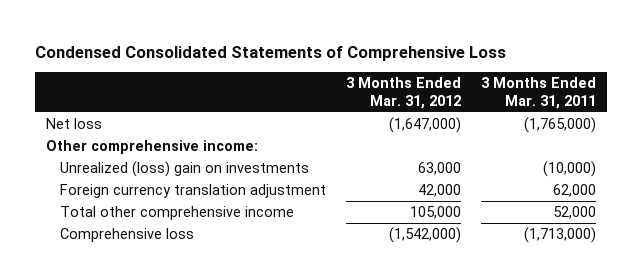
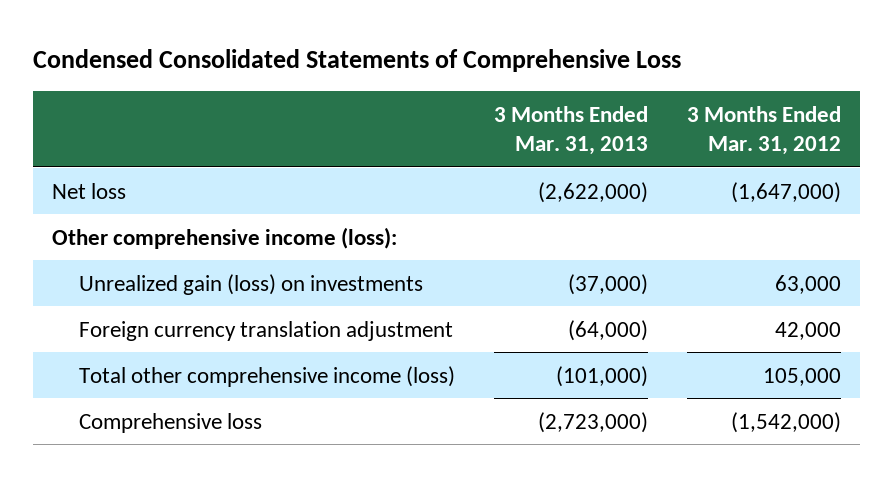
- | 3 Months Ended Mar. 31, 2012 | 3 Months Ended Mar. 31, 2011
+ | 3 Months Ended Mar. 31, 2013 | 3 Months Ended Mar. 31, 2012
- Other comprehensive income:
- Unrealized (loss) gain on investments | 63,000 | (10,000)
+ Other comprehensive income (loss):
+ Unrealized gain (loss) on investments | (37,000) | 63,000
- Total other comprehensive income | 105,000 | 52,000
+ Total other comprehensive income (loss) | (101,000) | 105,000

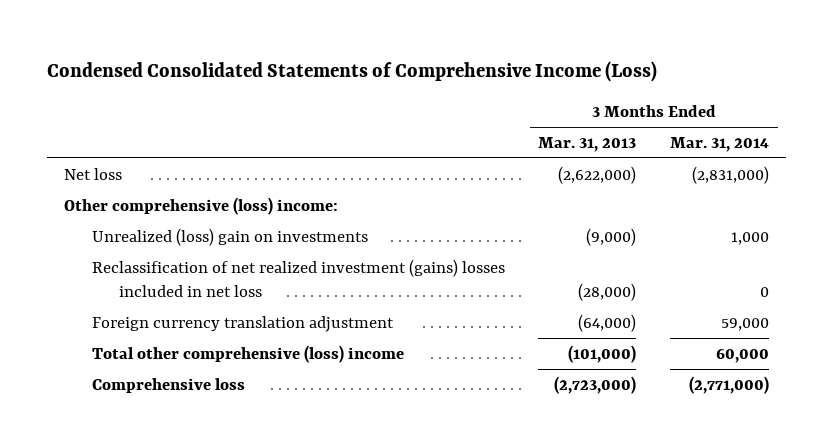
- Condensed Consolidated Statements of Comprehensive Loss
+ Condensed Consolidated Statements of Comprehensive Income (Loss)
- | 3 Months Ended Mar. 31, 2013 | 3 Months Ended Mar. 31, 2012
+ | 3 Months Ended Mar. 31, 2013 | 3 Months Ended Mar. 31, 2014
- Other comprehensive income (loss):
- Unrealized gain (loss) on investments | (37,000) | 63,000
+ Other comprehensive (loss) income:
+ Unrealized (loss) gain on investments | (9,000) | 1,000
+ Reclassification of net realized investment (gains) losses included in net loss | (28,000) | 0
- Total other comprehensive income (loss) | (101,000) | 105,000
+ Total other comprehensive (loss) income | (101,000) | 60,000

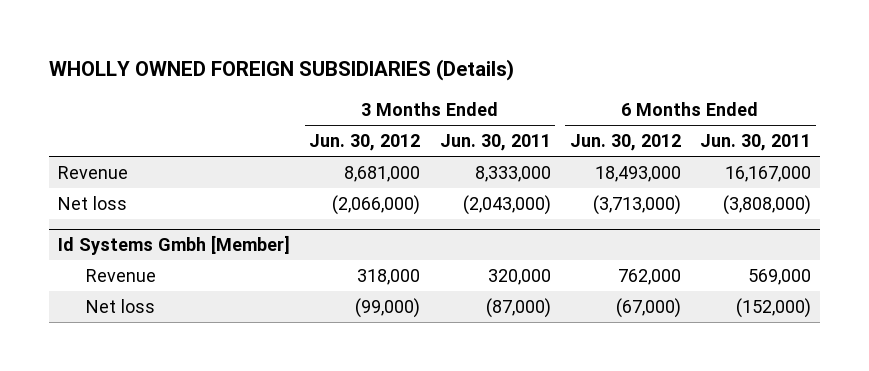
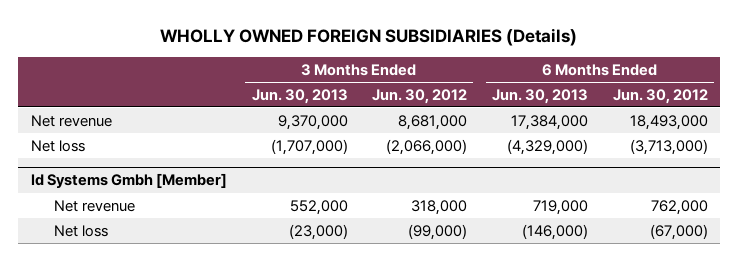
- | 3 Months Ended Jun. 30, 2012 | 3 Months Ended Jun. 30, 2011 | 6 Months Ended Jun. 30, 2012 | 6 Months Ended Jun. 30, 2011
+ | 3 Months Ended Jun. 30, 2013 | 3 Months Ended Jun. 30, 2012 | 6 Months Ended Jun. 30, 2013 | 6 Months Ended Jun. 30, 2012
- Revenue | 8,681,000 | 8,333,000 | 18,493,000 | 16,167,000
+ Net revenue | 9,370,000 | 8,681,000 | 17,384,000 | 18,493,000
@ Id Systems Gmbh [Member]
- Revenue | 318,000 | 320,000 | 762,000 | 569,000
+ Net revenue | 552,000 | 318,000 | 719,000 | 762,000

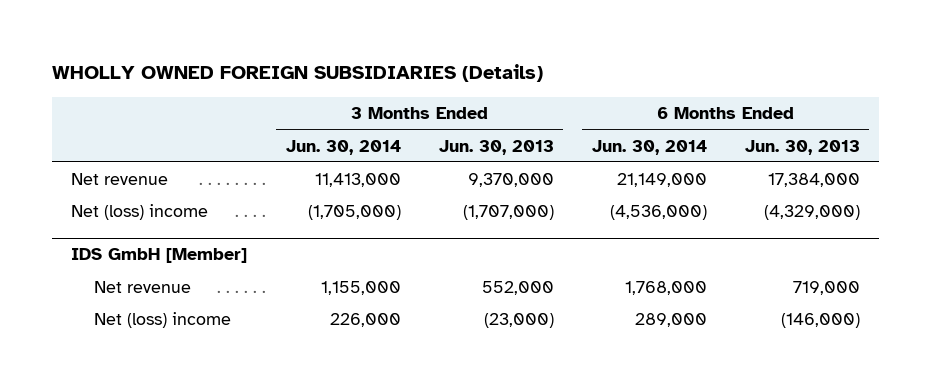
- | 3 Months Ended Jun. 30, 2013 | 3 Months Ended Jun. 30, 2012 | 6 Months Ended Jun. 30, 2013 | 6 Months Ended Jun. 30, 2012
+ | 3 Months Ended Jun. 30, 2014 | 3 Months Ended Jun. 30, 2013 | 6 Months Ended Jun. 30, 2014 | 6 Months Ended Jun. 30, 2013
- Net loss | (1,707,000) | (2,066,000) | (4,329,000) | (3,713,000)
- Id Systems Gmbh [Member]
+ Net (loss) income | (1,705,000) | (1,707,000) | (4,536,000) | (4,329,000)
+ IDS GmbH [Member]
- Net loss | (23,000) | (99,000) | (146,000) | (67,000)
+ Net (loss) income | 226,000 | (23,000) | 289,000 | (146,000)

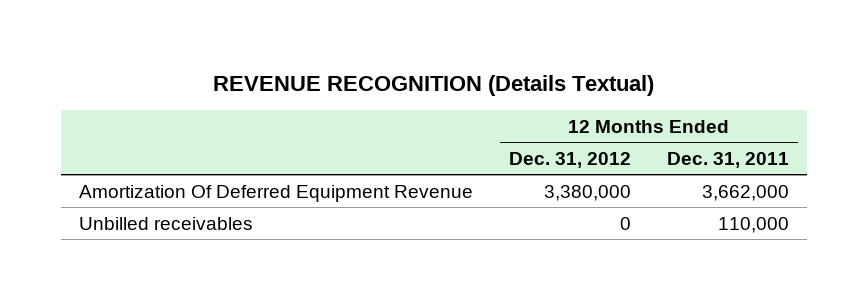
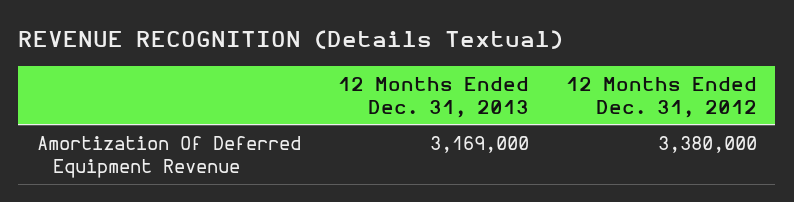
- | 12 Months Ended Dec. 31, 2012 | 12 Months Ended Dec. 31, 2011
+ | 12 Months Ended Dec. 31, 2013 | 12 Months Ended Dec. 31, 2012
- Unbilled receivables | 0 | 110,000

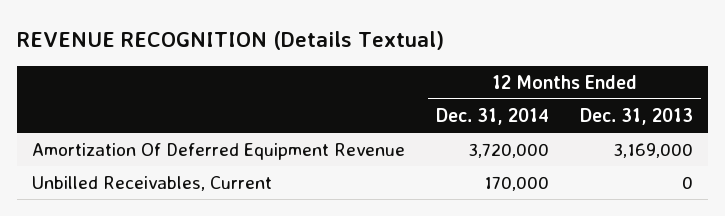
- | 12 Months Ended Dec. 31, 2013 | 12 Months Ended Dec. 31, 2012
+ | 12 Months Ended Dec. 31, 2014 | 12 Months Ended Dec. 31, 2013
+ Unbilled Receivables, Current | 170,000 | 0

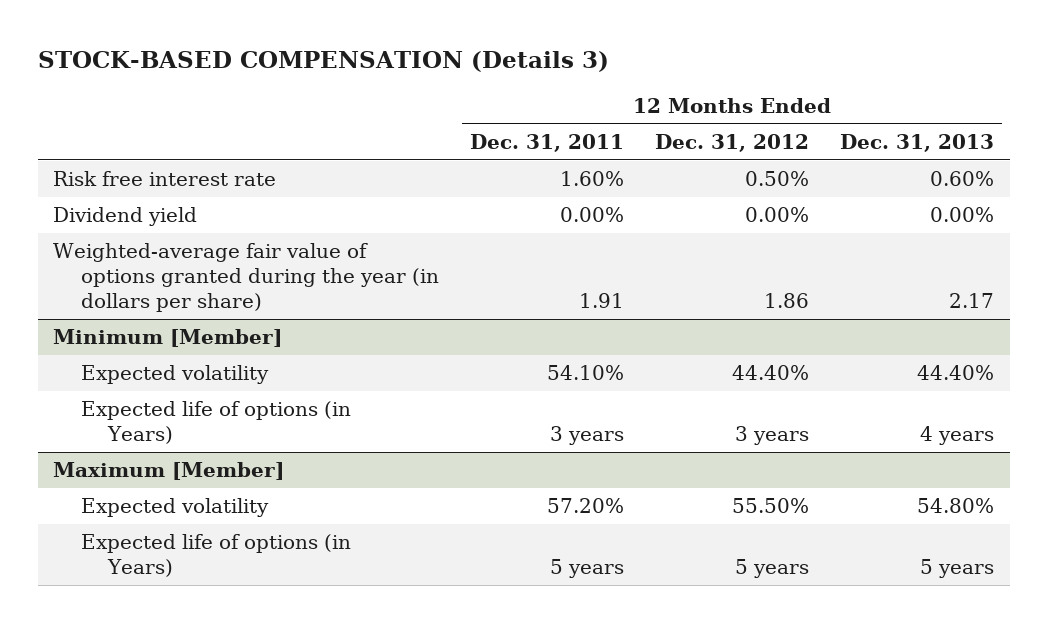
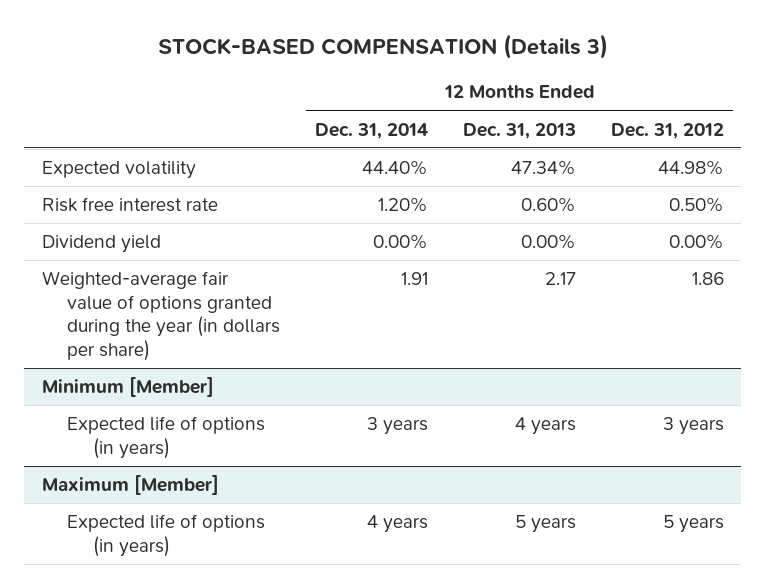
- | 12 Months Ended Dec. 31, 2011 | 12 Months Ended Dec. 31, 2012 | 12 Months Ended Dec. 31, 2013
+ | 12 Months Ended Dec. 31, 2014 | 12 Months Ended Dec. 31, 2013 | 12 Months Ended Dec. 31, 2012
+ Expected volatility | 44.40% | 47.34% | 44.98%
@ Minimum [Member]
- Expected volatility | 54.10% | 44.40% | 44.40%
- Expected life of options (in Years) | 3 years | 3 years | 4 years
+ Expected life of options (in years) | 3 years | 4 years | 3 years
@ Maximum [Member]
- Expected volatility | 57.20% | 55.50% | 54.80%
- Expected life of options (in Years) | 5 years | 5 years | 5 years
+ Expected life of options (in years) | 4 years | 5 years | 5 years

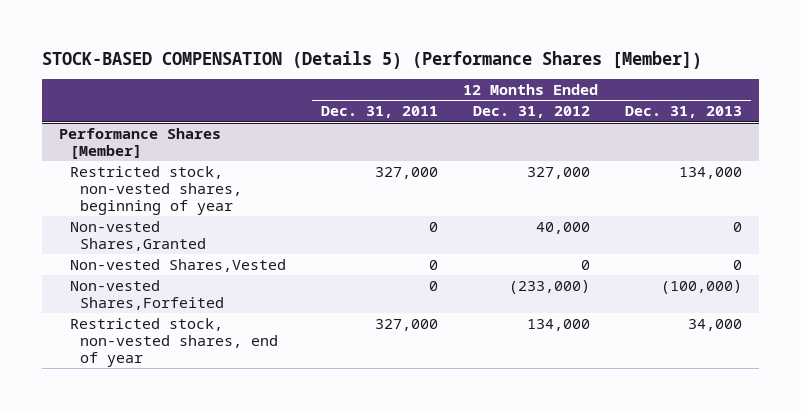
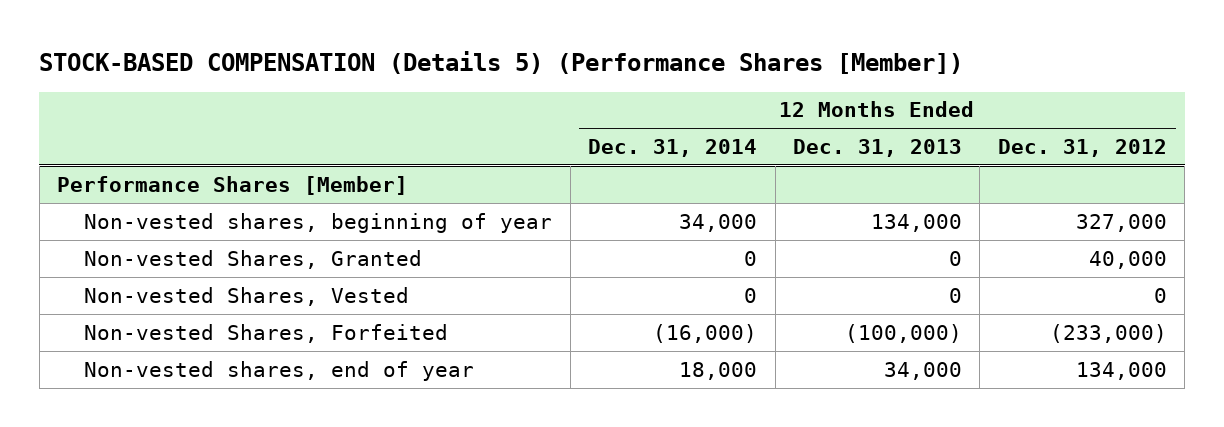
- | 12 Months Ended Dec. 31, 2011 | 12 Months Ended Dec. 31, 2012 | 12 Months Ended Dec. 31, 2013
+ | 12 Months Ended Dec. 31, 2014 | 12 Months Ended Dec. 31, 2013 | 12 Months Ended Dec. 31, 2012
@ Performance Shares [Member]
- Restricted stock, non-vested shares, beginning of year | 327,000 | 327,000 | 134,000
- Non-vested Shares,Granted | 0 | 40,000 | 0
- Non-vested Shares,Vested | 0 | 0 | 0
- Non-vested Shares,Forfeited | 0 | (233,000) | (100,000)
- Restricted stock, non-vested shares, end of year | 327,000 | 134,000 | 34,000
+ Non-vested shares, beginning of year | 34,000 | 134,000 | 327,000
+ Non-vested Shares, Granted | 0 | 0 | 40,000
+ Non-vested Shares, Vested | 0 | 0 | 0
+ Non-vested Shares, Forfeited | (16,000) | (100,000) | (233,000)
+ Non-vested shares, end of year | 18,000 | 34,000 | 134,000

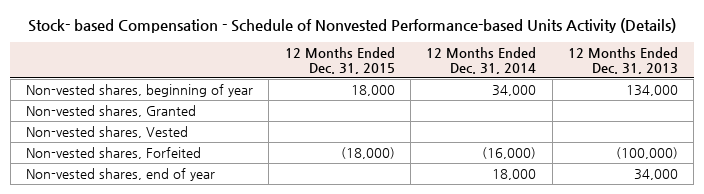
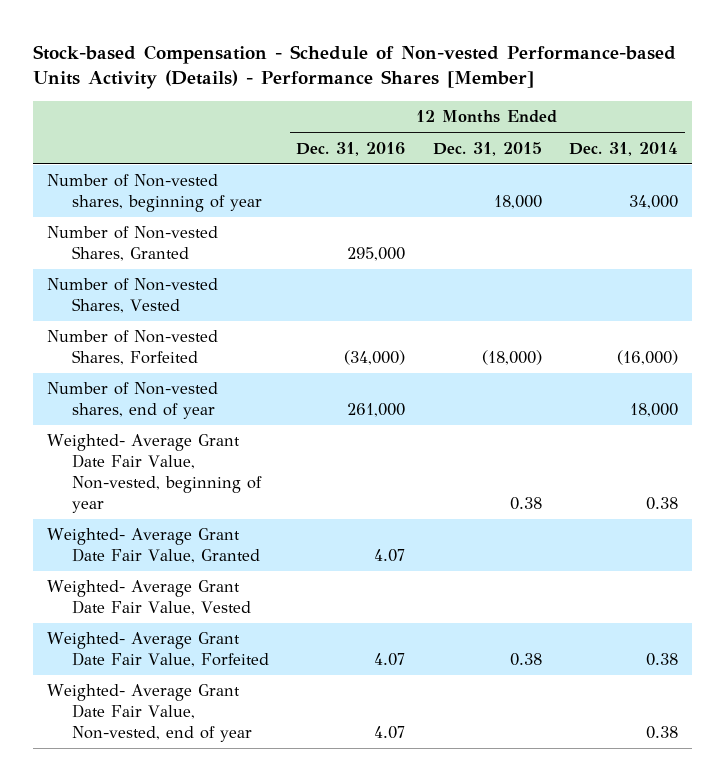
- Stock- based Compensation - Schedule of Nonvested Performance-based Units Activity (Details)
+ Stock-based Compensation - Schedule of Non-vested Performance-based Units Activity (Details) - Performance Shares [Member]
- | 12 Months Ended Dec. 31, 2015 | 12 Months Ended Dec. 31, 2014 | 12 Months Ended Dec. 31, 2013
+ | 12 Months Ended Dec. 31, 2016 | 12 Months Ended Dec. 31, 2015 | 12 Months Ended Dec. 31, 2014
- Non-vested shares, beginning of year | 18,000 | 34,000 | 134,000
- Non-vested shares, Granted
- Non-vested shares, Vested
- Non-vested shares, Forfeited | (18,000) | (16,000) | (100,000)
- Non-vested shares, end of year | | 18,000 | 34,000
+ Number of Non-vested shares, beginning of year | | 18,000 | 34,000
+ Number of Non-vested Shares, Granted | 295,000 | |
+ Number of Non-vested Shares, Vested
+ Number of Non-vested Shares, Forfeited | (34,000) | (18,000) | (16,000)
+ Number of Non-vested shares, end of year | 261,000 | | 18,000
+ Weighted- Average Grant Date Fair Value, Non-vested, beginning of year | | 0.38 | 0.38
+ Weighted- Average Grant Date Fair Value, Granted | 4.07 | |
+ Weighted- Average Grant Date Fair Value, Vested
+ Weighted- Average Grant Date Fair Value, Forfeited | 4.07 | 0.38 | 0.38
+ Weighted- Average Grant Date Fair Value, Non-vested, end of year | 4.07 | | 0.38

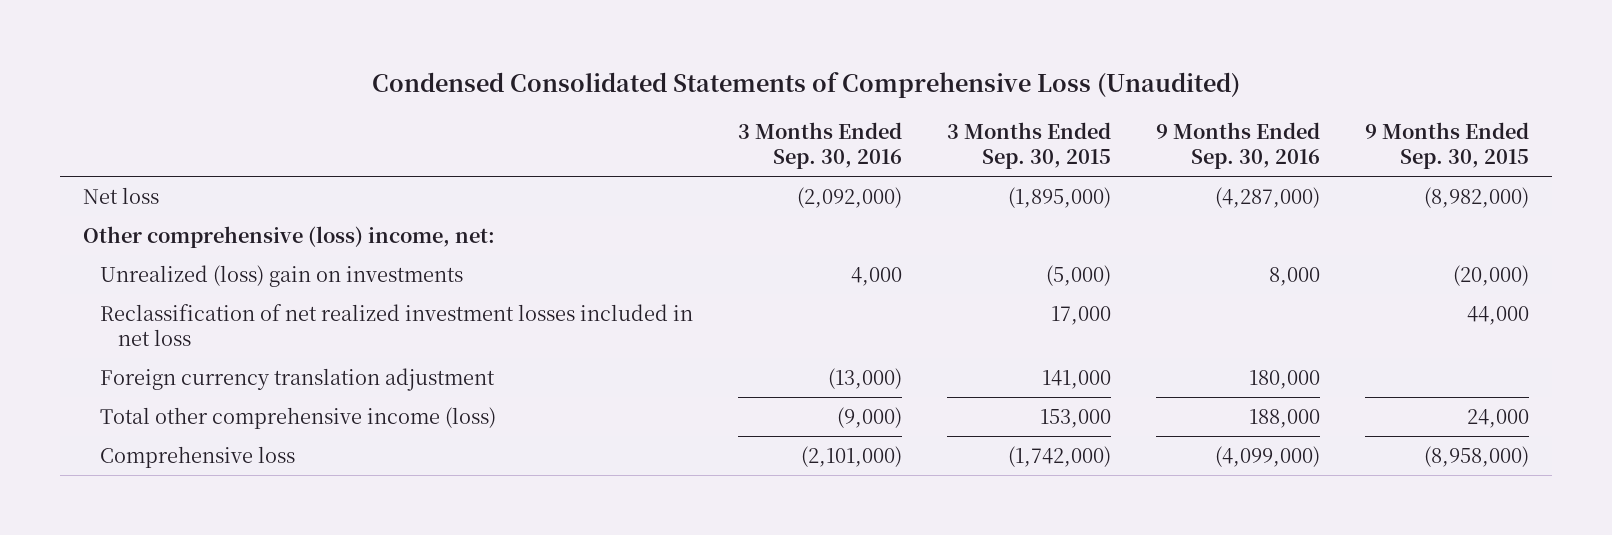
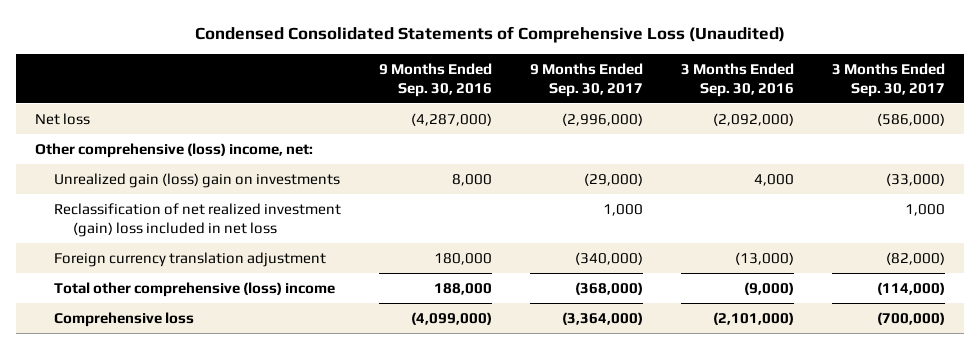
- | 3 Months Ended Sep. 30, 2016 | 3 Months Ended Sep. 30, 2015 | 9 Months Ended Sep. 30, 2016 | 9 Months Ended Sep. 30, 2015
+ | 9 Months Ended Sep. 30, 2016 | 9 Months Ended Sep. 30, 2017 | 3 Months Ended Sep. 30, 2016 | 3 Months Ended Sep. 30, 2017
- Unrealized (loss) gain on investments | 4,000 | (5,000) | 8,000 | (20,000)
- Reclassification of net realized investment losses included in net loss | | 17,000 | | 44,000
+ Unrealized gain (loss) gain on investments | 8,000 | (29,000) | 4,000 | (33,000)
+ Reclassification of net realized investment (gain) loss included in net loss | | 1,000 | | 1,000
- Total other comprehensive income (loss) | (9,000) | 153,000 | 188,000 | 24,000
+ Total other comprehensive (loss) income | 188,000 | (368,000) | (9,000) | (114,000)

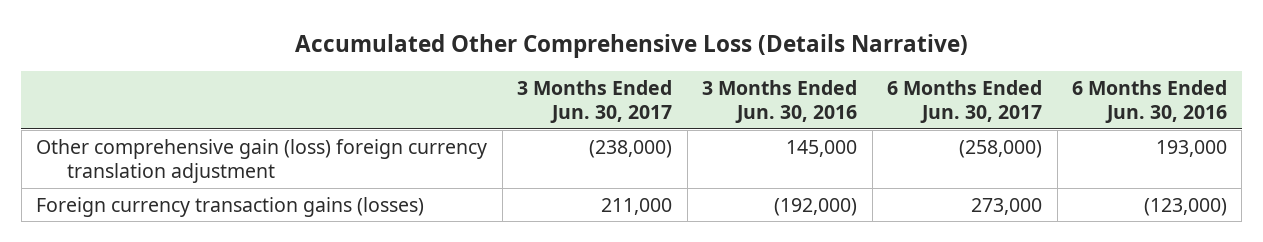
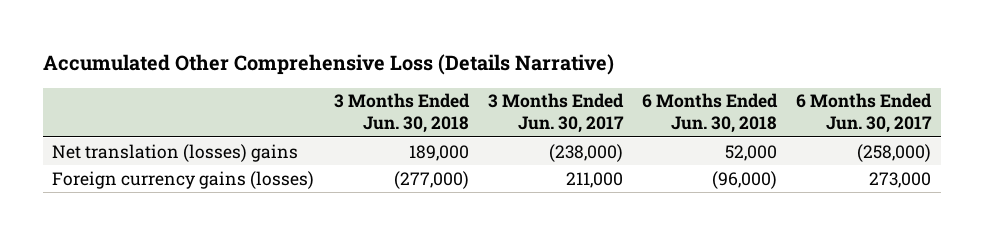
- | 3 Months Ended Jun. 30, 2017 | 3 Months Ended Jun. 30, 2016 | 6 Months Ended Jun. 30, 2017 | 6 Months Ended Jun. 30, 2016
+ | 3 Months Ended Jun. 30, 2018 | 3 Months Ended Jun. 30, 2017 | 6 Months Ended Jun. 30, 2018 | 6 Months Ended Jun. 30, 2017
- Other comprehensive gain (loss) foreign currency translation adjustment | (238,000) | 145,000 | (258,000) | 193,000
- Foreign currency transaction gains (losses) | 211,000 | (192,000) | 273,000 | (123,000)
+ Net translation (losses) gains | 189,000 | (238,000) | 52,000 | (258,000)
+ Foreign currency gains (losses) | (277,000) | 211,000 | (96,000) | 273,000

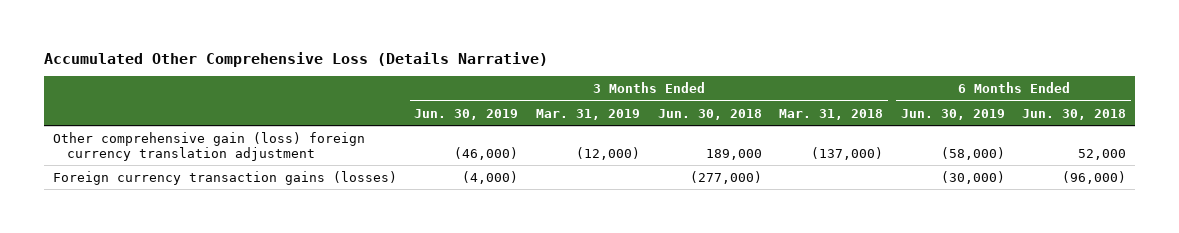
- | 3 Months Ended Jun. 30, 2018 | 3 Months Ended Jun. 30, 2017 | 6 Months Ended Jun. 30, 2018 | 6 Months Ended Jun. 30, 2017
+ | 3 Months Ended Jun. 30, 2019 | 3 Months Ended Mar. 31, 2019 | 3 Months Ended Jun. 30, 2018 | 3 Months Ended Mar. 31, 2018 | 6 Months Ended Jun. 30, 2019 | 6 Months Ended Jun. 30, 2018
- Net translation (losses) gains | 189,000 | (238,000) | 52,000 | (258,000)
- Foreign currency gains (losses) | (277,000) | 211,000 | (96,000) | 273,000
+ Other comprehensive gain (loss) foreign currency translation adjustment | (46,000) | (12,000) | 189,000 | (137,000) | (58,000) | 52,000
+ Foreign currency transaction gains (losses) | (4,000) | | (277,000) | | (30,000) | (96,000)

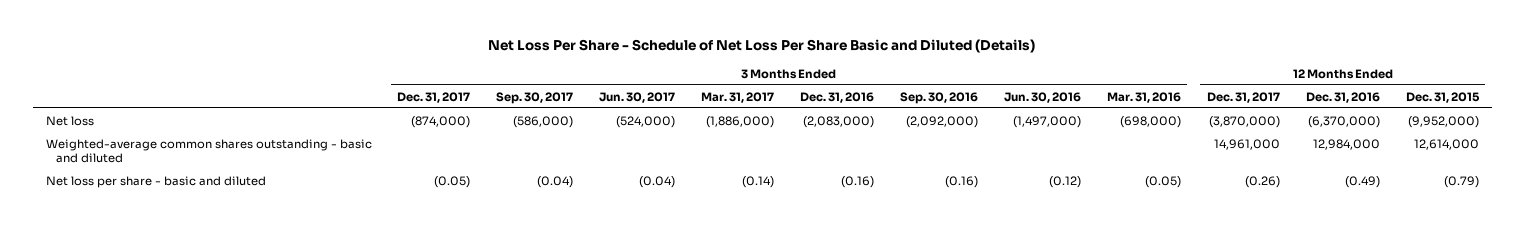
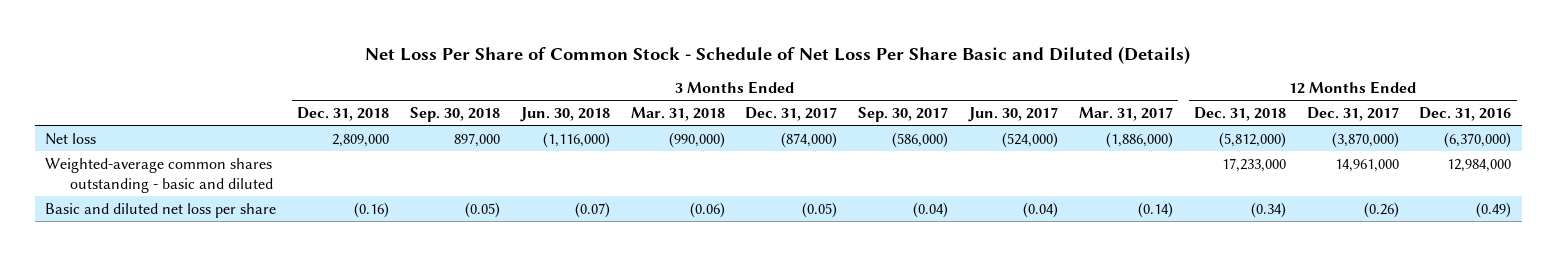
- Net Loss Per Share - Schedule of Net Loss Per Share Basic and Diluted (Details)
+ Net Loss Per Share of Common Stock - Schedule of Net Loss Per Share Basic and Diluted (Details)
- | 3 Months Ended Dec. 31, 2017 | 3 Months Ended Sep. 30, 2017 | 3 Months Ended Jun. 30, 2017 | 3 Months Ended Mar. 31, 2017 | 3 Months Ended Dec. 31, 2016 | 3 Months Ended Sep. 30, 2016 | 3 Months Ended Jun. 30, 2016 | 3 Months Ended Mar. 31, 2016 | 12 Months Ended Dec. 31, 2017 | 12 Months Ended Dec. 31, 2016 | 12 Months Ended Dec. 31, 2015
+ | 3 Months Ended Dec. 31, 2018 | 3 Months Ended Sep. 30, 2018 | 3 Months Ended Jun. 30, 2018 | 3 Months Ended Mar. 31, 2018 | 3 Months Ended Dec. 31, 2017 | 3 Months Ended Sep. 30, 2017 | 3 Months Ended Jun. 30, 2017 | 3 Months Ended Mar. 31, 2017 | 12 Months Ended Dec. 31, 2018 | 12 Months Ended Dec. 31, 2017 | 12 Months Ended Dec. 31, 2016
- Net loss per share - basic and diluted | (0.05) | (0.04) | (0.04) | (0.14) | (0.16) | (0.16) | (0.12) | (0.05) | (0.26) | (0.49) | (0.79)
+ Basic and diluted net loss per share | (0.16) | (0.05) | (0.07) | (0.06) | (0.05) | (0.04) | (0.04) | (0.14) | (0.34) | (0.26) | (0.49)

